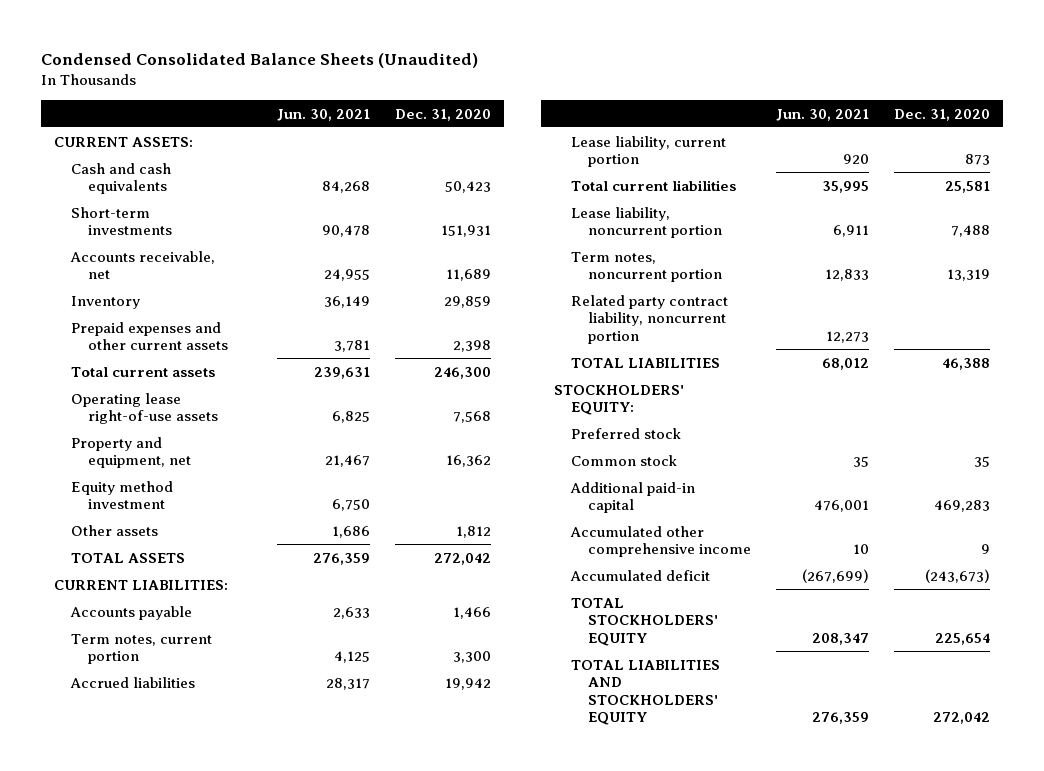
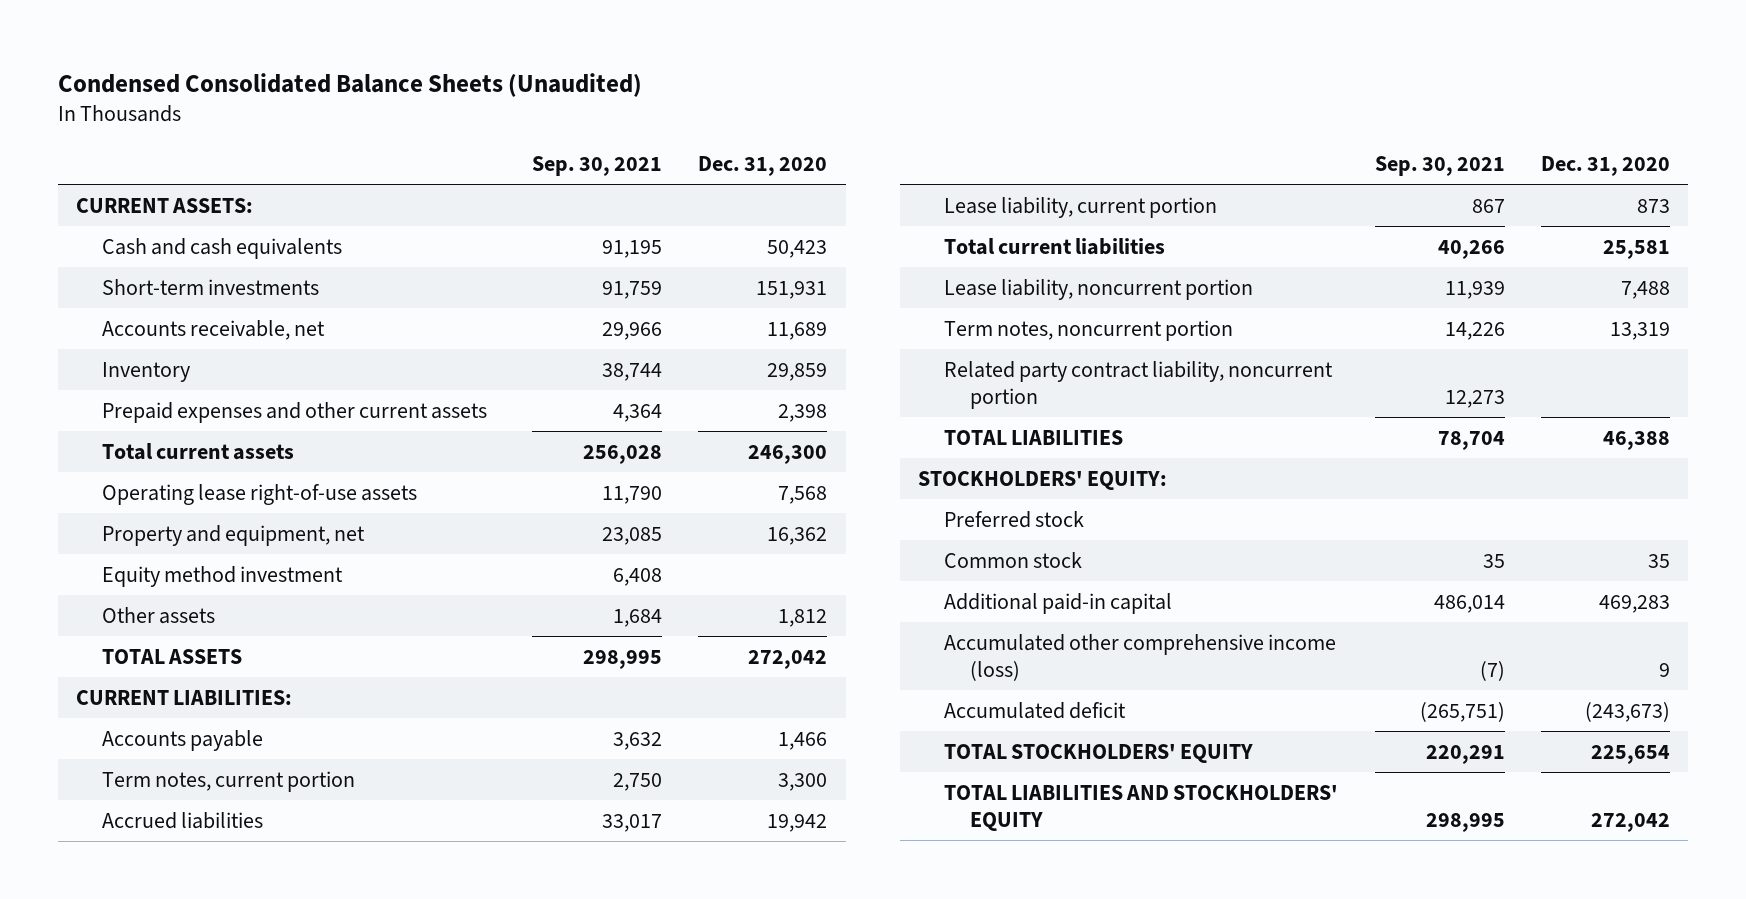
- | Jun. 30, 2021 | Dec. 31, 2020
+ | Sep. 30, 2021 | Dec. 31, 2020
- Accumulated other comprehensive income | 10 | 9
+ Accumulated other comprehensive income (loss) | (7) | 9

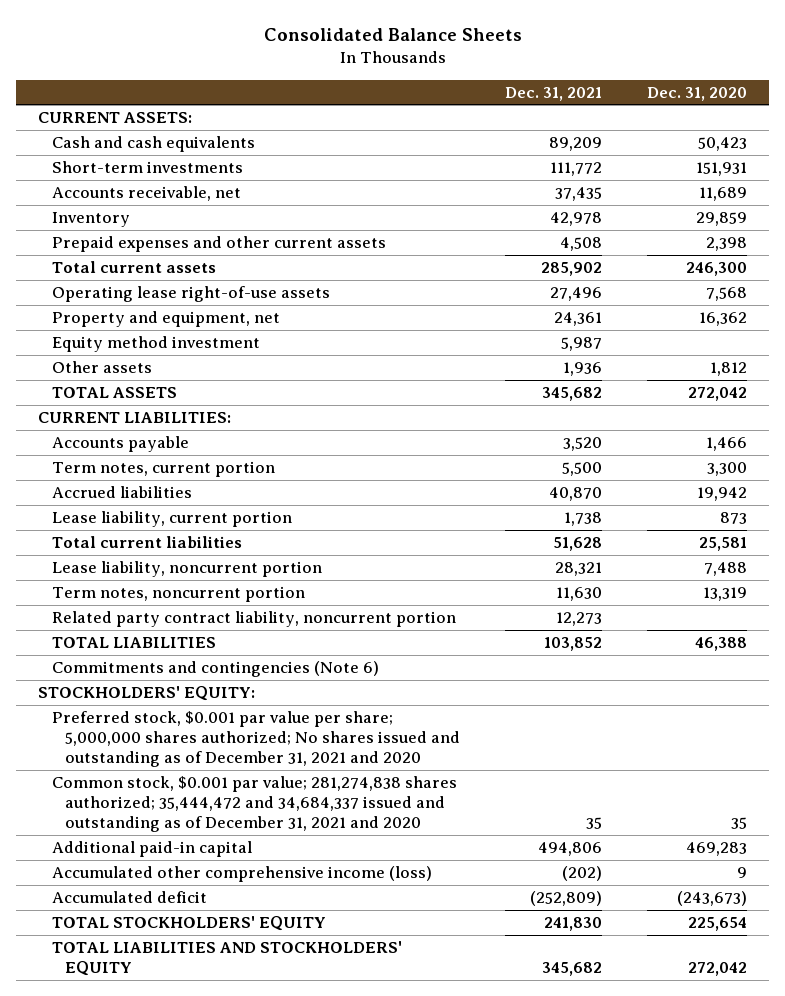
- Condensed Consolidated Balance Sheets (Unaudited)
+ Consolidated Balance Sheets
- | Sep. 30, 2021 | Dec. 31, 2020
+ | Dec. 31, 2021 | Dec. 31, 2020
+ Commitments and contingencies (Note 6)
- Preferred stock
- Common stock | 35 | 35
+ Preferred stock, $0.001 par value per share; 5,000,000 shares authorized; No shares issued and outstanding as of December 31, 2021 and 2020
+ Common stock, $0.001 par value; 281,274,838 shares authorized; 35,444,472 and 34,684,337 issued and outstanding as of December 31, 2021 and 2020 | 35 | 35

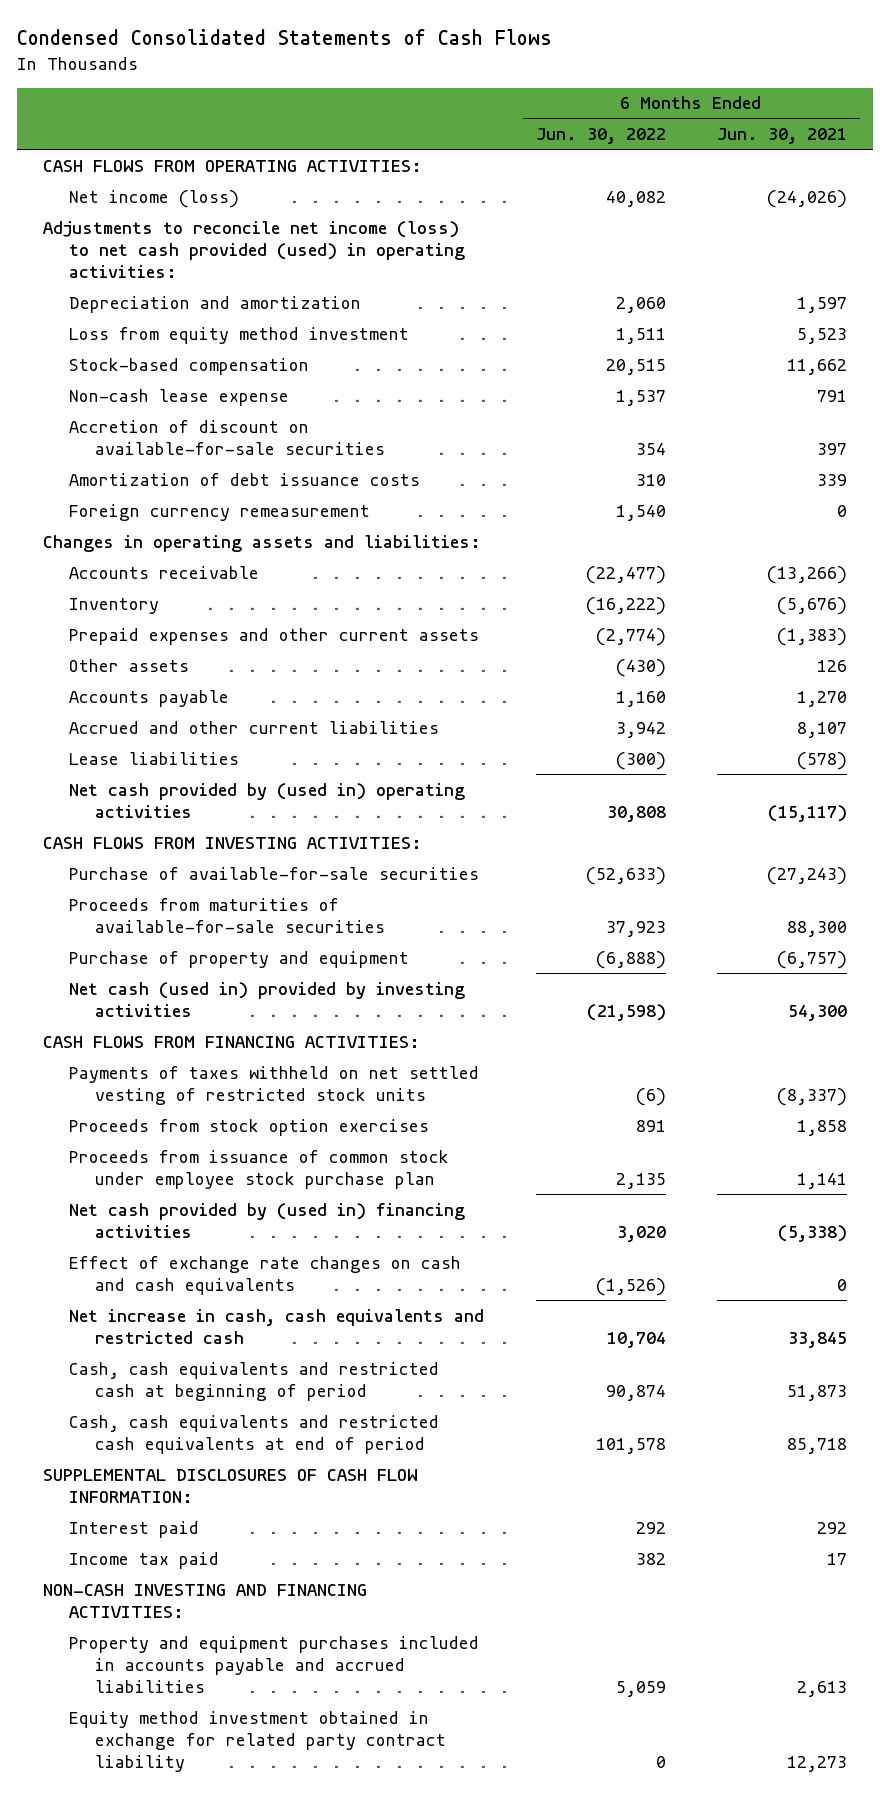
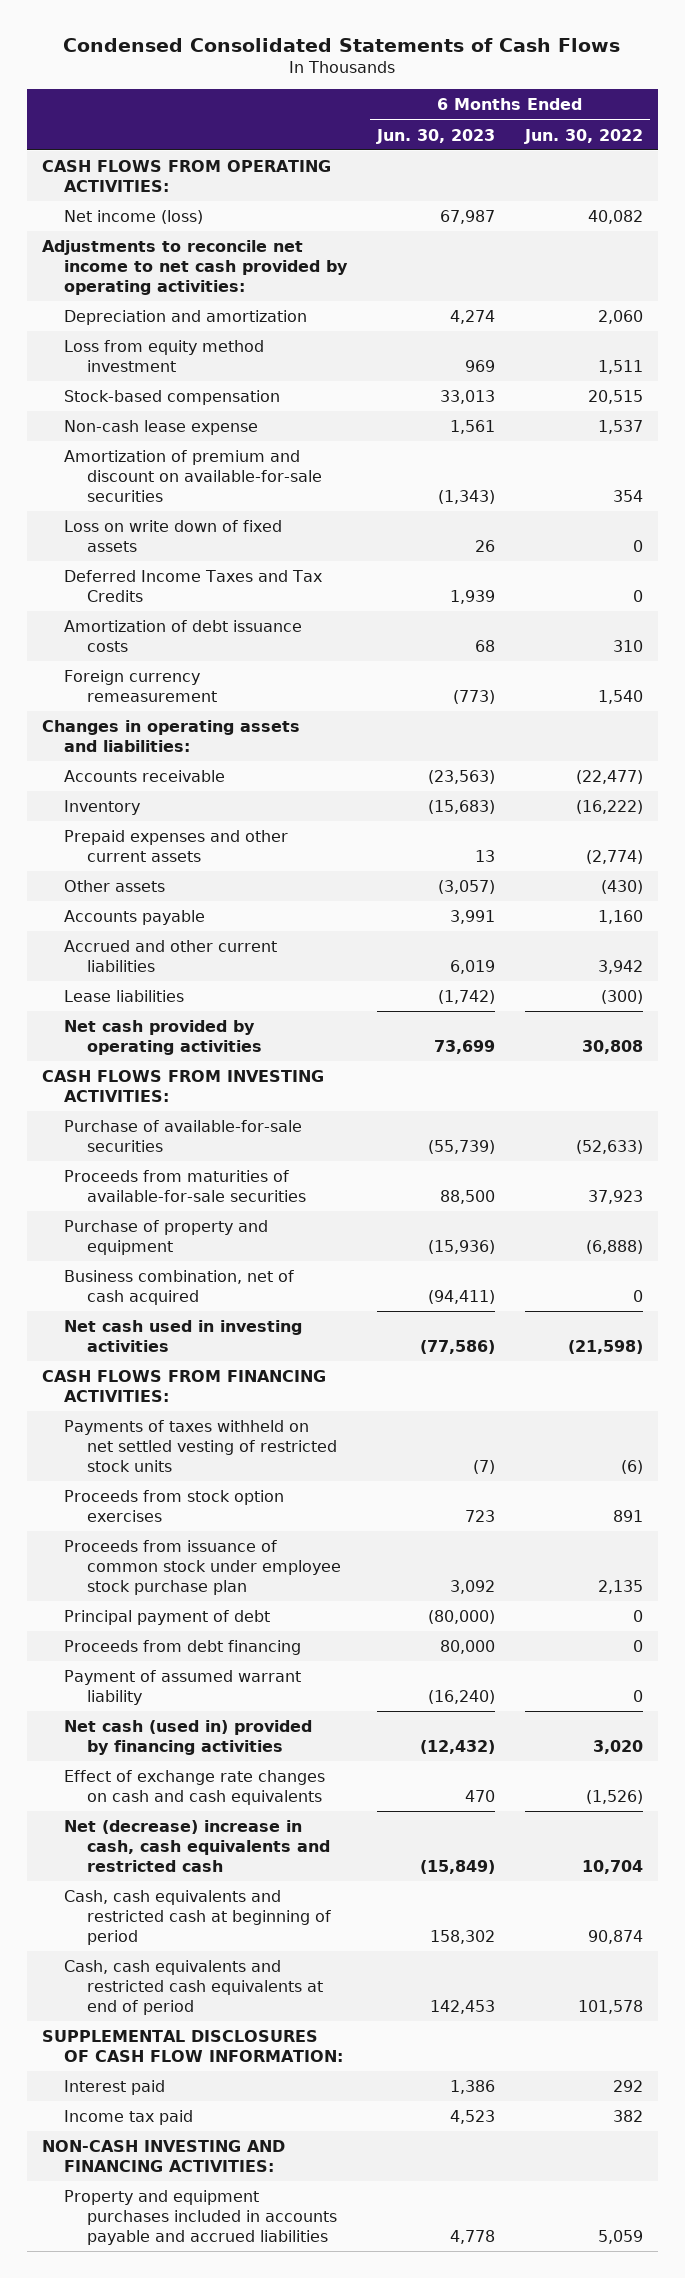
- | 6 Months Ended Jun. 30, 2022 | 6 Months Ended Jun. 30, 2021
+ | 6 Months Ended Jun. 30, 2023 | 6 Months Ended Jun. 30, 2022
- Adjustments to reconcile net income (loss) to net cash provided (used) in operating activities:
+ Adjustments to reconcile net income to net cash provided by operating activities:
- Accretion of discount on available-for-sale securities | 354 | 397
+ Amortization of premium and discount on available-for-sale securities | (1,343) | 354
+ Loss on write down of fixed assets | 26 | 0
+ Deferred Income Taxes and Tax Credits | 1,939 | 0
- Net cash provided by (used in) operating activities | 30,808 | (15,117)
+ Net cash provided by operating activities | 73,699 | 30,808
- Net cash (used in) provided by investing activities | (21,598) | 54,300
+ Business combination, net of cash acquired | (94,411) | 0
+ Net cash used in investing activities | (77,586) | (21,598)
- Net cash provided by (used in) financing activities | 3,020 | (5,338)
+ Principal payment of debt | (80,000) | 0
+ Proceeds from debt financing | 80,000 | 0
+ Payment of assumed warrant liability | (16,240) | 0
+ Net cash (used in) provided by financing activities | (12,432) | 3,020
- Net increase in cash, cash equivalents and restricted cash | 10,704 | 33,845
+ Net (decrease) increase in cash, cash equivalents and restricted cash | (15,849) | 10,704
- Equity method investment obtained in exchange for related party contract liability | 0 | 12,273

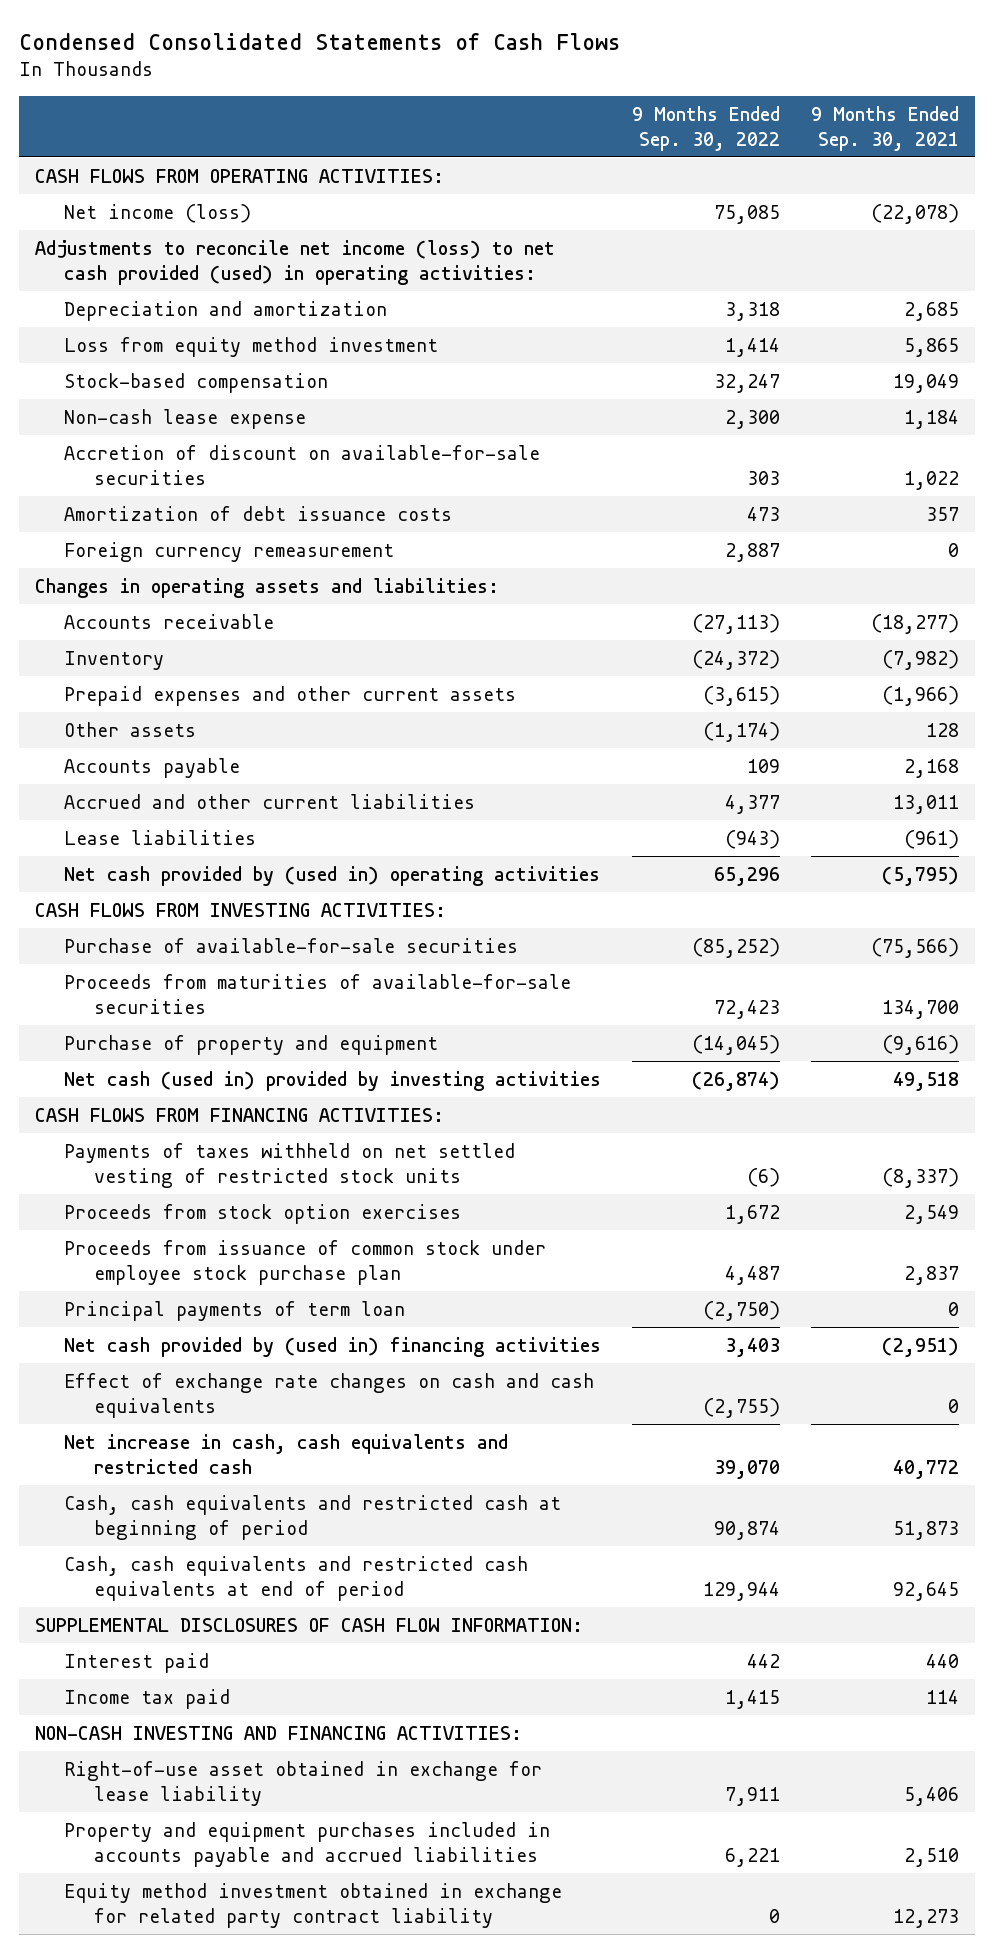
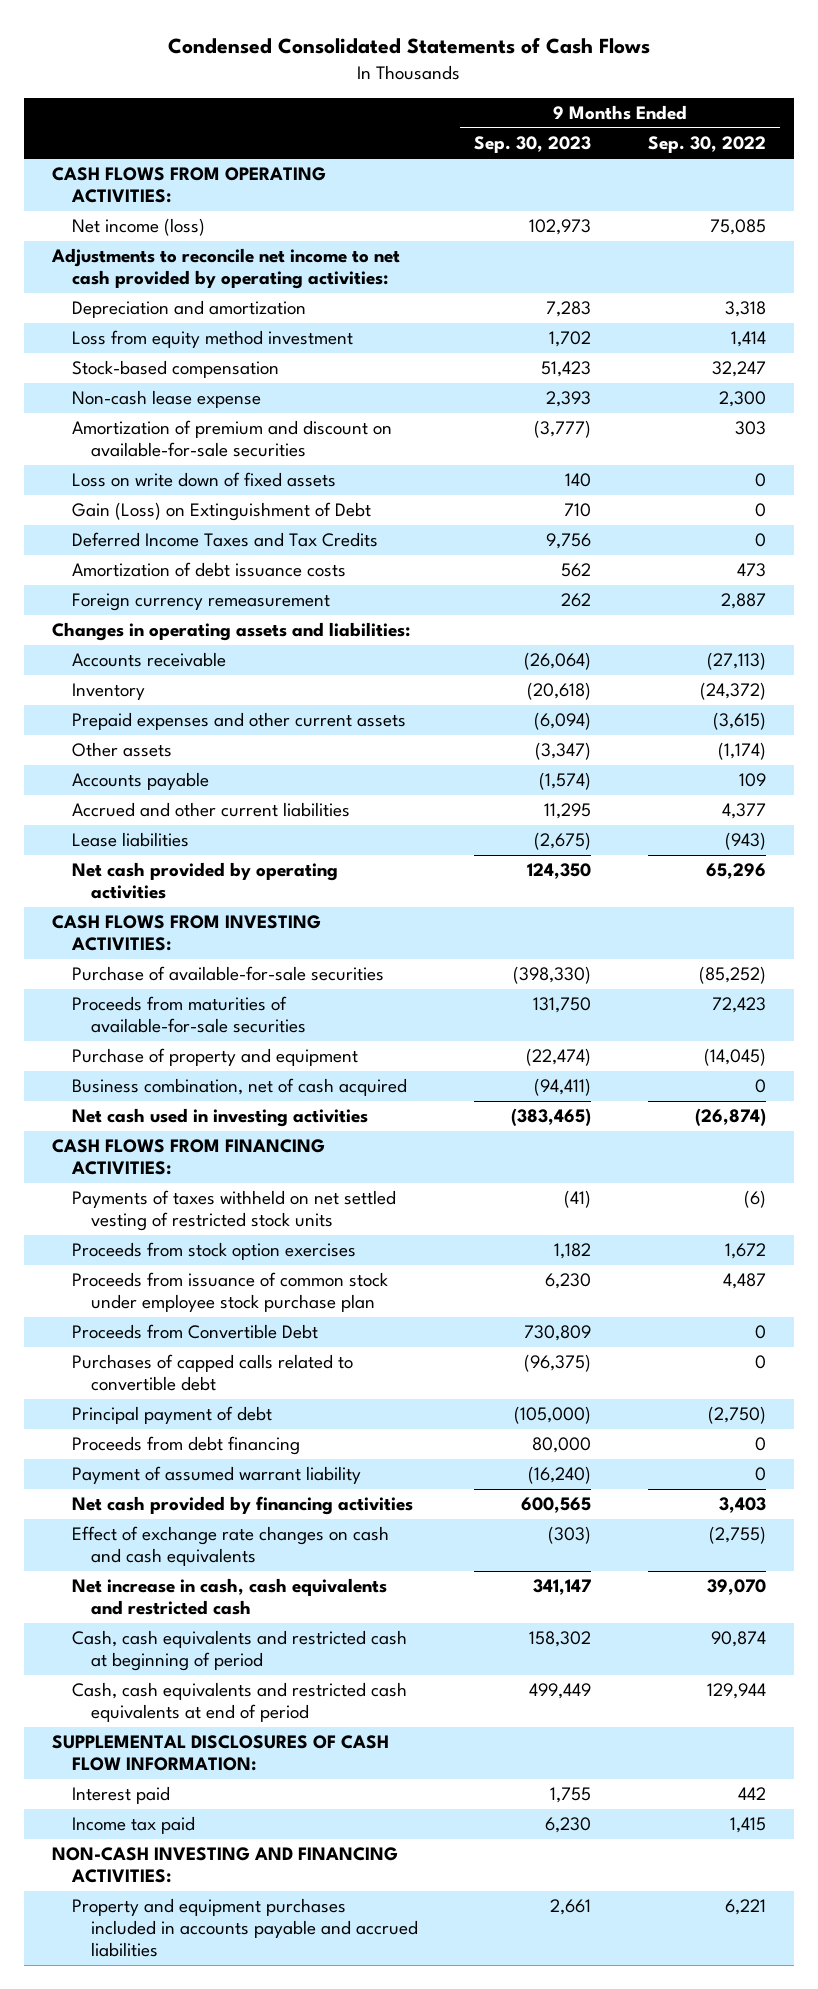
- | 9 Months Ended Sep. 30, 2022 | 9 Months Ended Sep. 30, 2021
+ | 9 Months Ended Sep. 30, 2023 | 9 Months Ended Sep. 30, 2022
- Adjustments to reconcile net income (loss) to net cash provided (used) in operating activities:
+ Adjustments to reconcile net income to net cash provided by operating activities:
- Accretion of discount on available-for-sale securities | 303 | 1,022
+ Amortization of premium and discount on available-for-sale securities | (3,777) | 303
+ Loss on write down of fixed assets | 140 | 0
+ Gain (Loss) on Extinguishment of Debt | 710 | 0
+ Deferred Income Taxes and Tax Credits | 9,756 | 0
- Net cash provided by (used in) operating activities | 65,296 | (5,795)
+ Net cash provided by operating activities | 124,350 | 65,296
- Net cash (used in) provided by investing activities | (26,874) | 49,518
+ Business combination, net of cash acquired | (94,411) | 0
+ Net cash used in investing activities | (383,465) | (26,874)
- Principal payments of term loan | (2,750) | 0
- Net cash provided by (used in) financing activities | 3,403 | (2,951)
+ Proceeds from Convertible Debt | 730,809 | 0
+ Purchases of capped calls related to convertible debt | (96,375) | 0
+ Principal payment of debt | (105,000) | (2,750)
+ Proceeds from debt financing | 80,000 | 0
+ Payment of assumed warrant liability | (16,240) | 0
+ Net cash provided by financing activities | 600,565 | 3,403
- Right-of-use asset obtained in exchange for lease liability | 7,911 | 5,406
- Equity method investment obtained in exchange for related party contract liability | 0 | 12,273

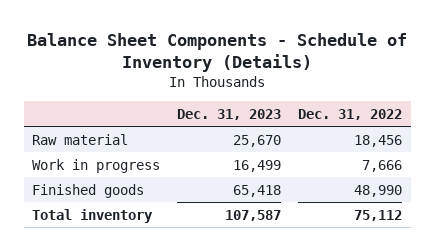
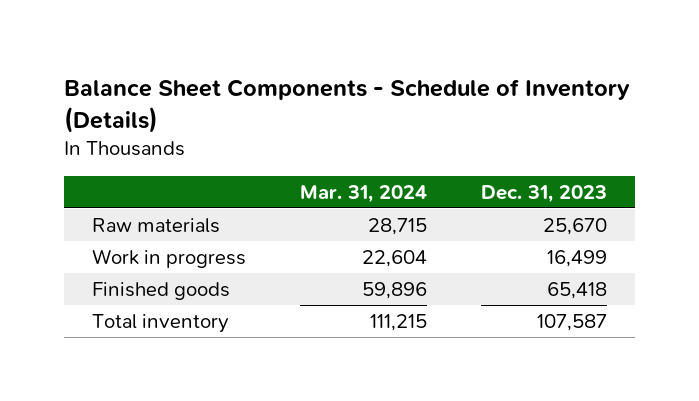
- | Dec. 31, 2023 | Dec. 31, 2022
+ | Mar. 31, 2024 | Dec. 31, 2023
- Raw material | 25,670 | 18,456
+ Raw materials | 28,715 | 25,670

